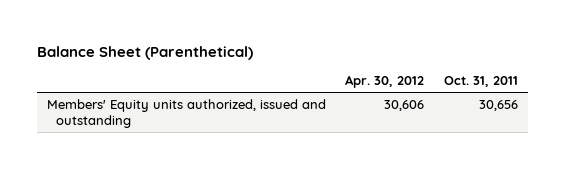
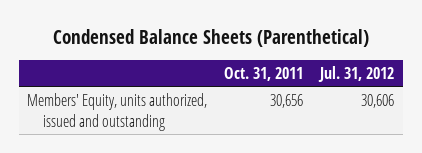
- Balance Sheet (Parenthetical)
+ Condensed Balance Sheets (Parenthetical)
- | Apr. 30, 2012 | Oct. 31, 2011
+ | Oct. 31, 2011 | Jul. 31, 2012
- Members' Equity units authorized, issued and outstanding | 30,606 | 30,656
+ Members' Equity, units authorized, issued and outstanding | 30,656 | 30,606

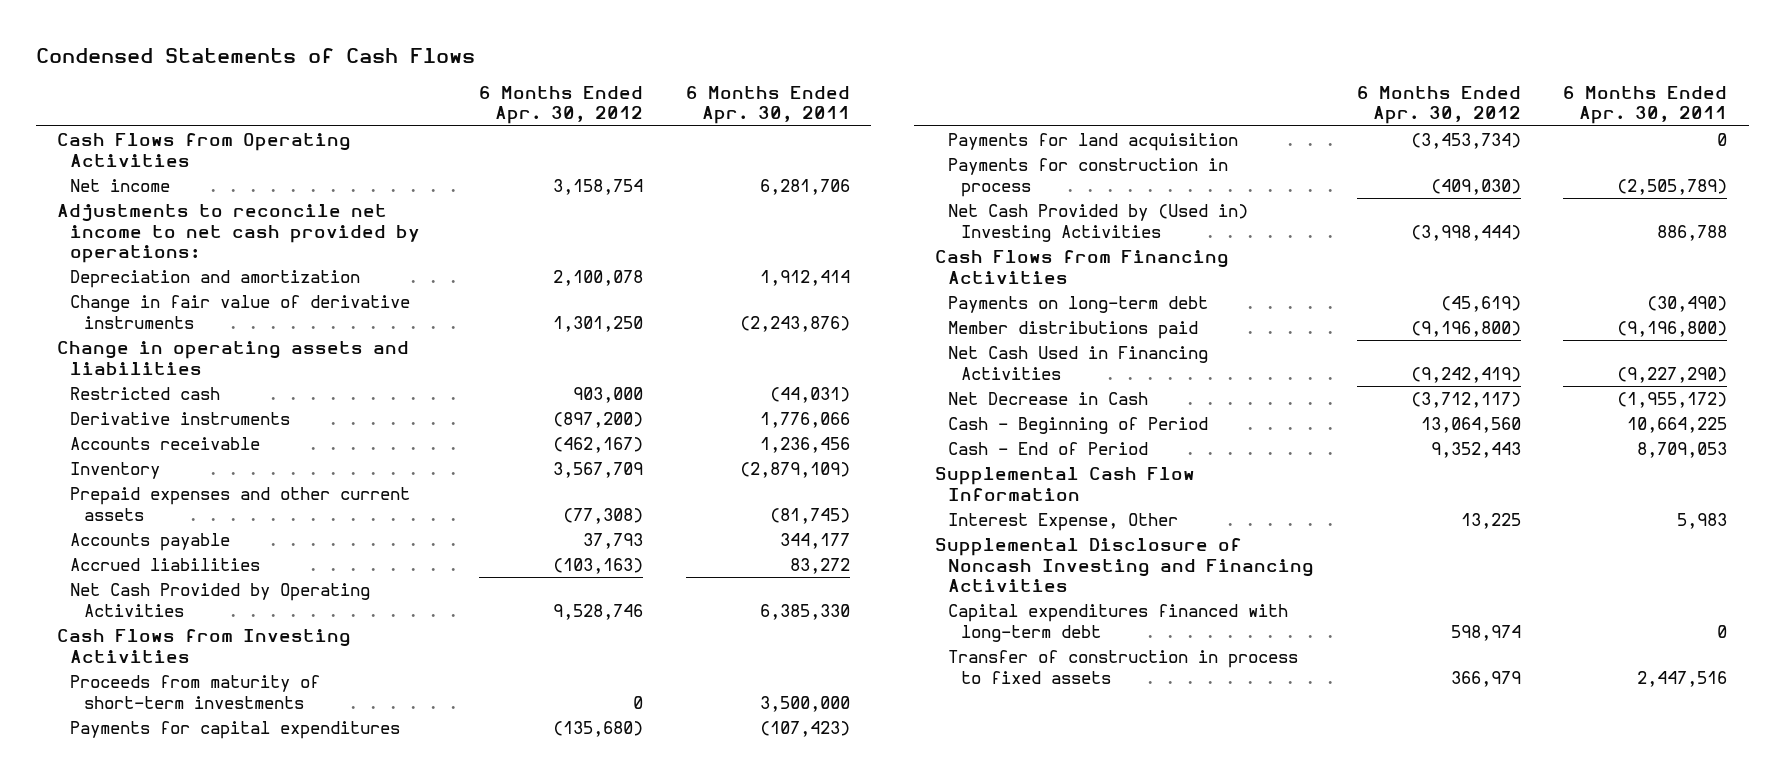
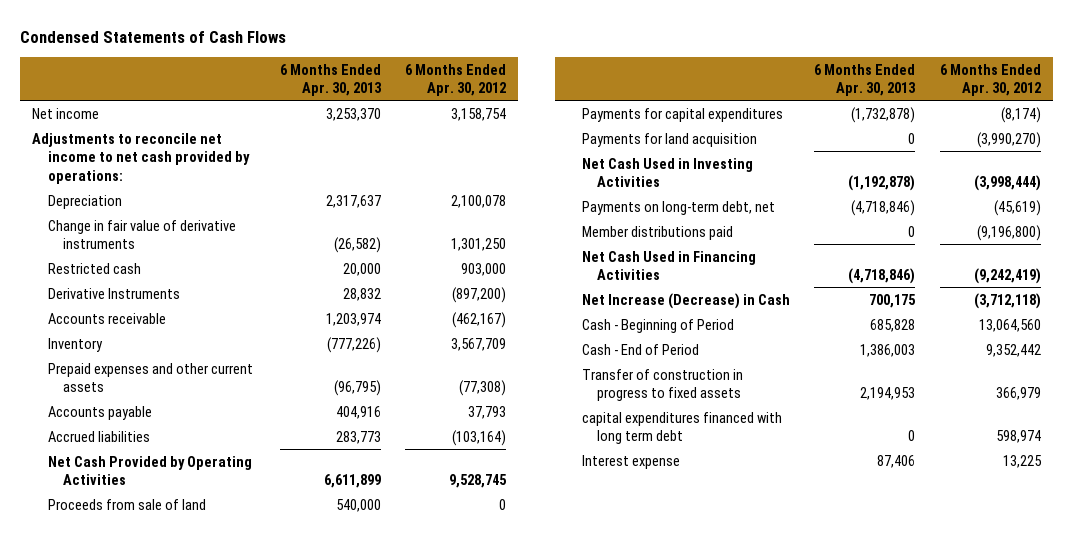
- | 6 Months Ended Apr. 30, 2012 | 6 Months Ended Apr. 30, 2011
+ | 6 Months Ended Apr. 30, 2013 | 6 Months Ended Apr. 30, 2012
- Cash Flows from Operating Activities
- Depreciation and amortization | 2,100,078 | 1,912,414
+ Depreciation | 2,317,637 | 2,100,078
- Change in operating assets and liabilities
- Derivative instruments | (897,200) | 1,776,066
+ Derivative Instruments | 28,832 | (897,200)
- Accrued liabilities | (103,163) | 83,272
- Net Cash Provided by Operating Activities | 9,528,746 | 6,385,330
- Cash Flows from Investing Activities
- Proceeds from maturity of short-term investments | 0 | 3,500,000
- Payments for capital expenditures | (135,680) | (107,423)
- Payments for land acquisition | (3,453,734) | 0
- Payments for construction in process | (409,030) | (2,505,789)
- Net Cash Provided by (Used in) Investing Activities | (3,998,444) | 886,788
- Cash Flows from Financing Activities
- Payments on long-term debt | (45,619) | (30,490)
+ Accrued liabilities | 283,773 | (103,164)
+ Net Cash Provided by Operating Activities | 6,611,899 | 9,528,745
+ Proceeds from sale of land | 540,000 | 0
+ Payments for capital expenditures | (1,732,878) | (8,174)
+ Payments for land acquisition | 0 | (3,990,270)
+ Net Cash Used in Investing Activities | (1,192,878) | (3,998,444)
+ Payments on long-term debt, net | (4,718,846) | (45,619)
- Net Decrease in Cash | (3,712,117) | (1,955,172)
+ Net Increase (Decrease) in Cash | 700,175 | (3,712,118)
- Cash - End of Period | 9,352,443 | 8,709,053
- Supplemental Cash Flow Information
- Interest Expense, Other | 13,225 | 5,983
- Supplemental Disclosure of Noncash Investing and Financing Activities
- Capital expenditures financed with long-term debt | 598,974 | 0
- Transfer of construction in process to fixed assets | 366,979 | 2,447,516
+ Cash - End of Period | 1,386,003 | 9,352,442
+ Transfer of construction in progress to fixed assets | 2,194,953 | 366,979
+ capital expenditures financed with long term debt | 0 | 598,974
+ Interest expense | 87,406 | 13,225

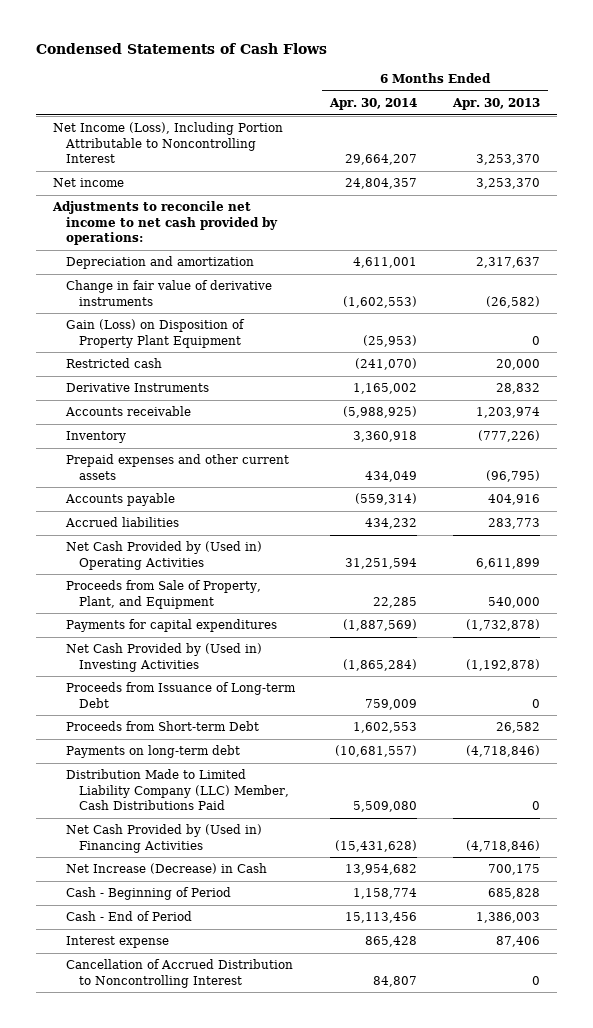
- | 6 Months Ended Apr. 30, 2013 | 6 Months Ended Apr. 30, 2012
+ | 6 Months Ended Apr. 30, 2014 | 6 Months Ended Apr. 30, 2013
+ Net Income (Loss), Including Portion Attributable to Noncontrolling Interest | 29,664,207 | 3,253,370
- Depreciation | 2,317,637 | 2,100,078
+ Depreciation and amortization | 4,611,001 | 2,317,637
+ Gain (Loss) on Disposition of Property Plant Equipment | (25,953) | 0
- Net Cash Provided by Operating Activities | 6,611,899 | 9,528,745
- Proceeds from sale of land | 540,000 | 0
+ Net Cash Provided by (Used in) Operating Activities | 31,251,594 | 6,611,899
+ Proceeds from Sale of Property, Plant, and Equipment | 22,285 | 540,000
- Payments for land acquisition | 0 | (3,990,270)
- Net Cash Used in Investing Activities | (1,192,878) | (3,998,444)
- Payments on long-term debt, net | (4,718,846) | (45,619)
- Member distributions paid | 0 | (9,196,800)
- Net Cash Used in Financing Activities | (4,718,846) | (9,242,419)
+ Net Cash Provided by (Used in) Investing Activities | (1,865,284) | (1,192,878)
+ Proceeds from Issuance of Long-term Debt | 759,009 | 0
+ Proceeds from Short-term Debt | 1,602,553 | 26,582
+ Payments on long-term debt | (10,681,557) | (4,718,846)
+ Distribution Made to Limited Liability Company (LLC) Member, Cash Distributions Paid | 5,509,080 | 0
+ Net Cash Provided by (Used in) Financing Activities | (15,431,628) | (4,718,846)
- Transfer of construction in progress to fixed assets | 2,194,953 | 366,979
- capital expenditures financed with long term debt | 0 | 598,974
+ Cancellation of Accrued Distribution to Noncontrolling Interest | 84,807 | 0

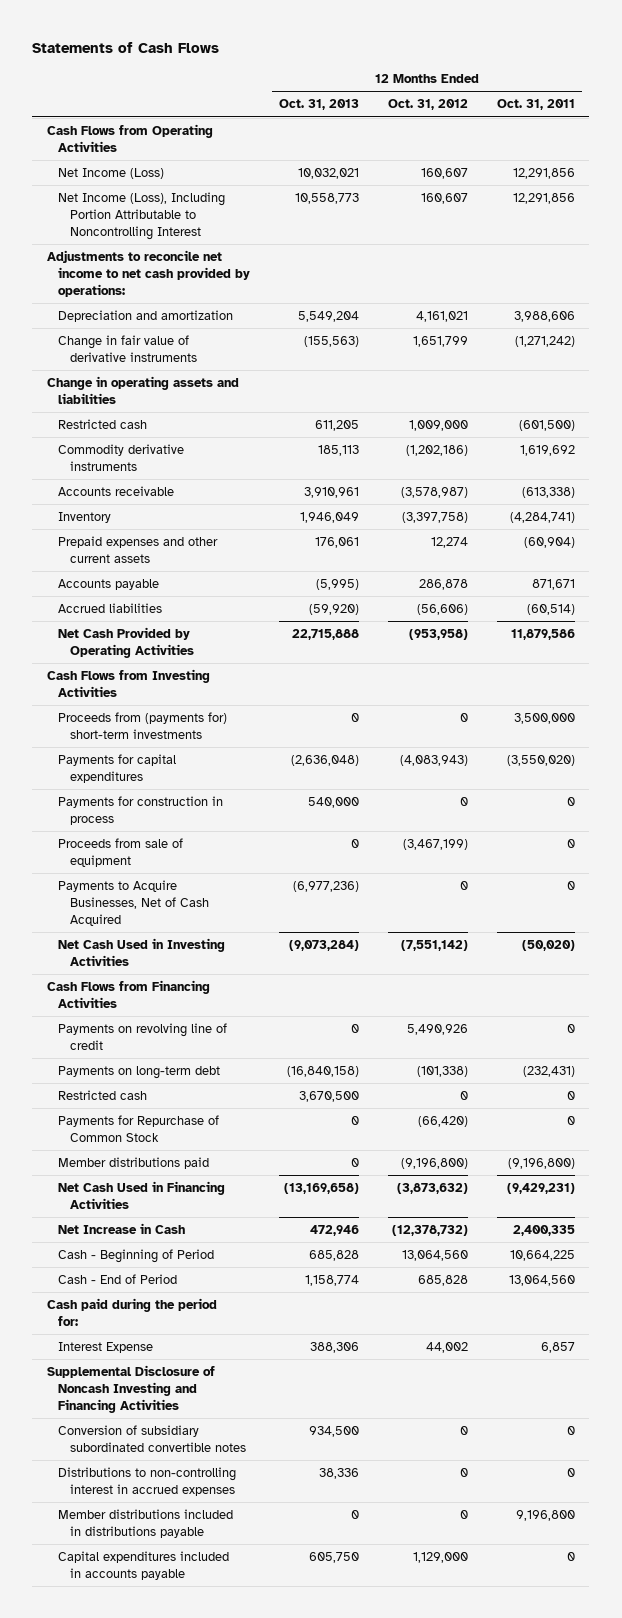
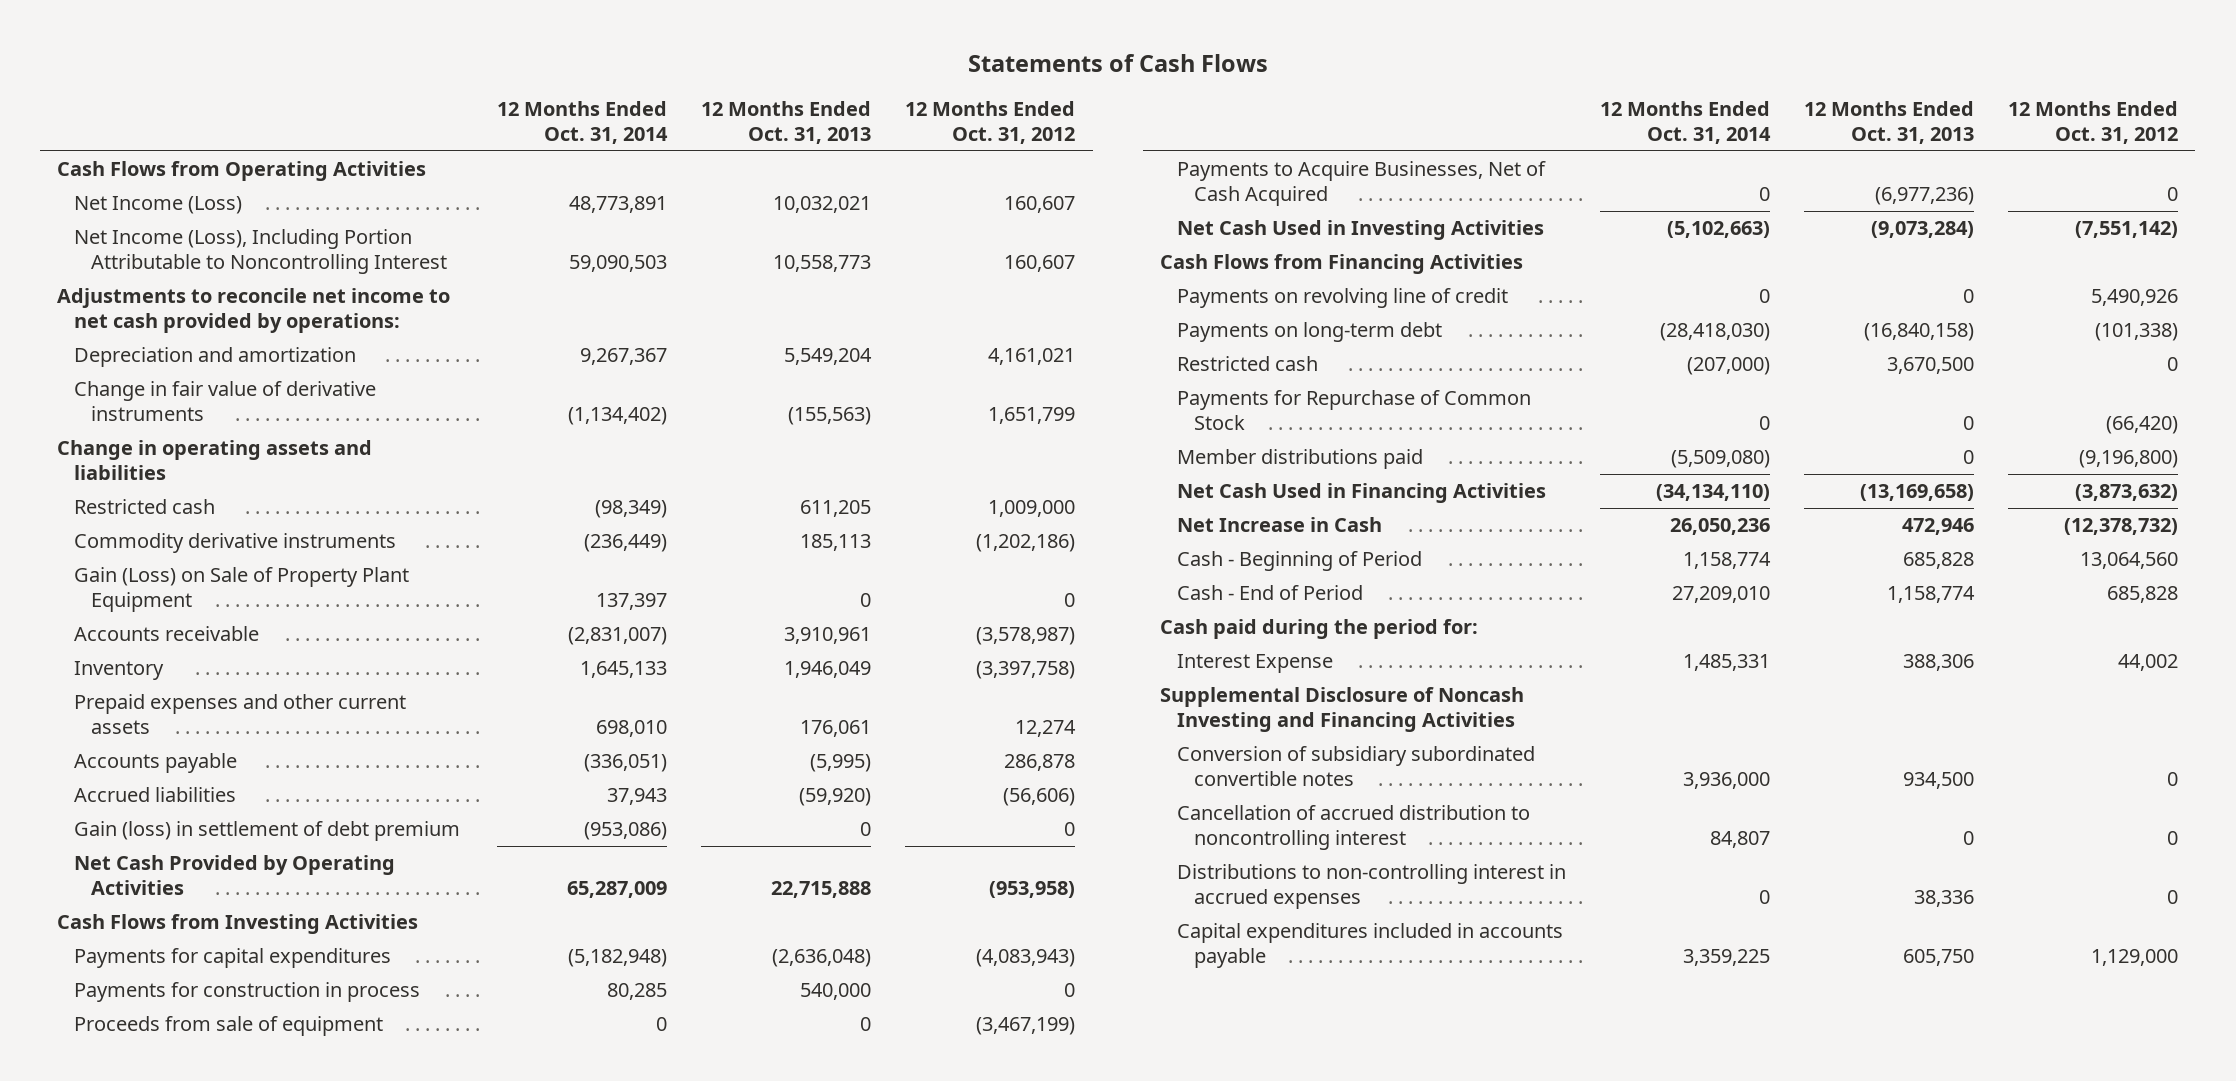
- | 12 Months Ended Oct. 31, 2013 | 12 Months Ended Oct. 31, 2012 | 12 Months Ended Oct. 31, 2011
+ | 12 Months Ended Oct. 31, 2014 | 12 Months Ended Oct. 31, 2013 | 12 Months Ended Oct. 31, 2012
+ Gain (Loss) on Sale of Property Plant Equipment | 137,397 | 0 | 0
+ Gain (loss) in settlement of debt premium | (953,086) | 0 | 0
- Proceeds from (payments for) short-term investments | 0 | 0 | 3,500,000
+ Cancellation of accrued distribution to noncontrolling interest | 84,807 | 0 | 0
- Member distributions included in distributions payable | 0 | 0 | 9,196,800

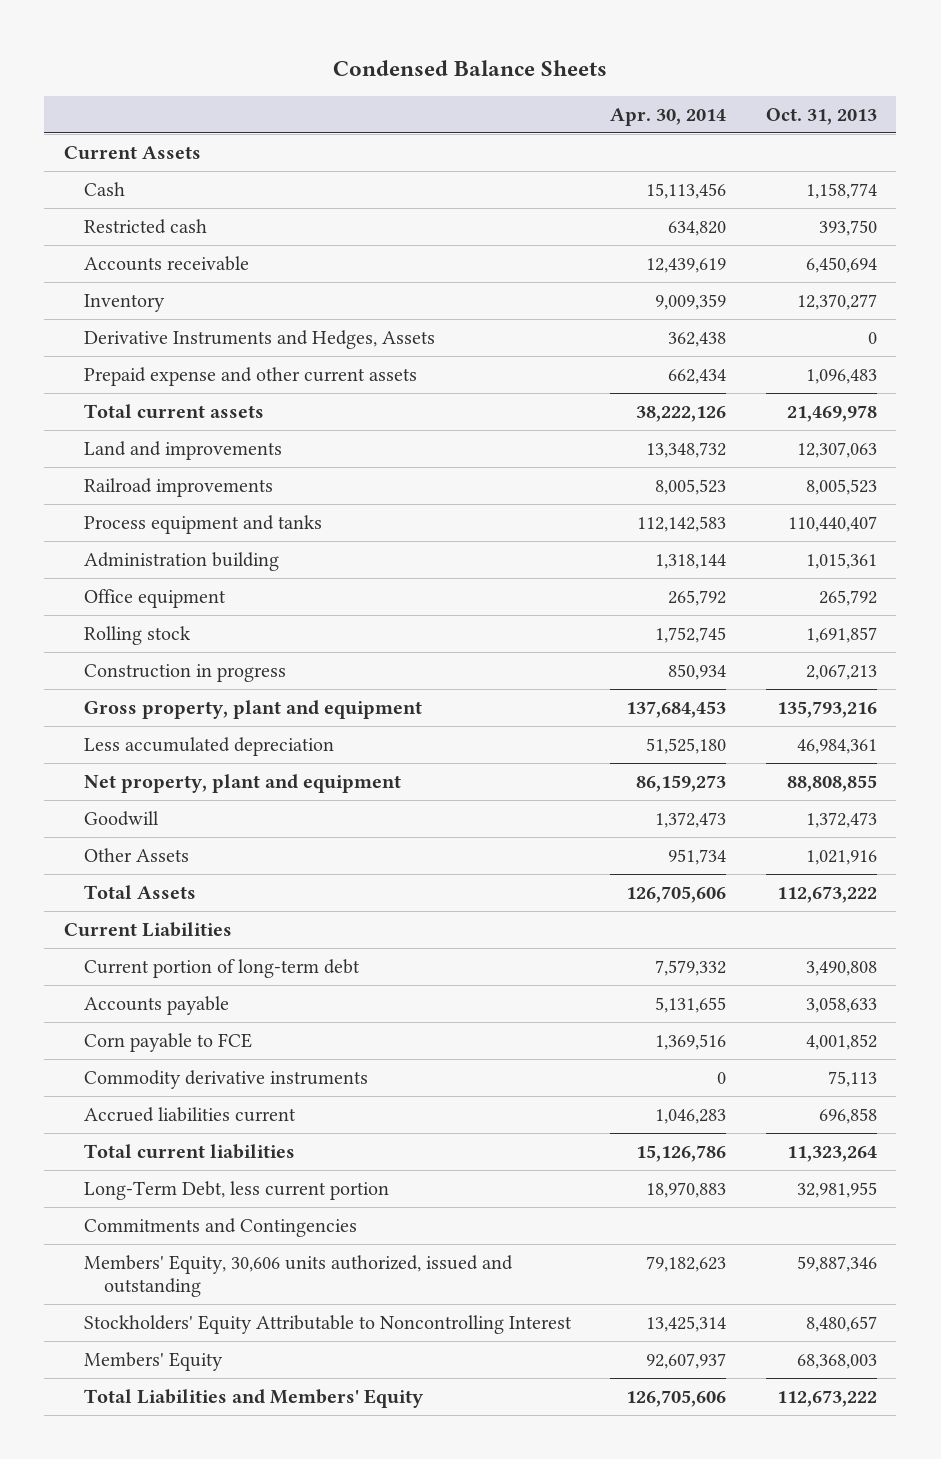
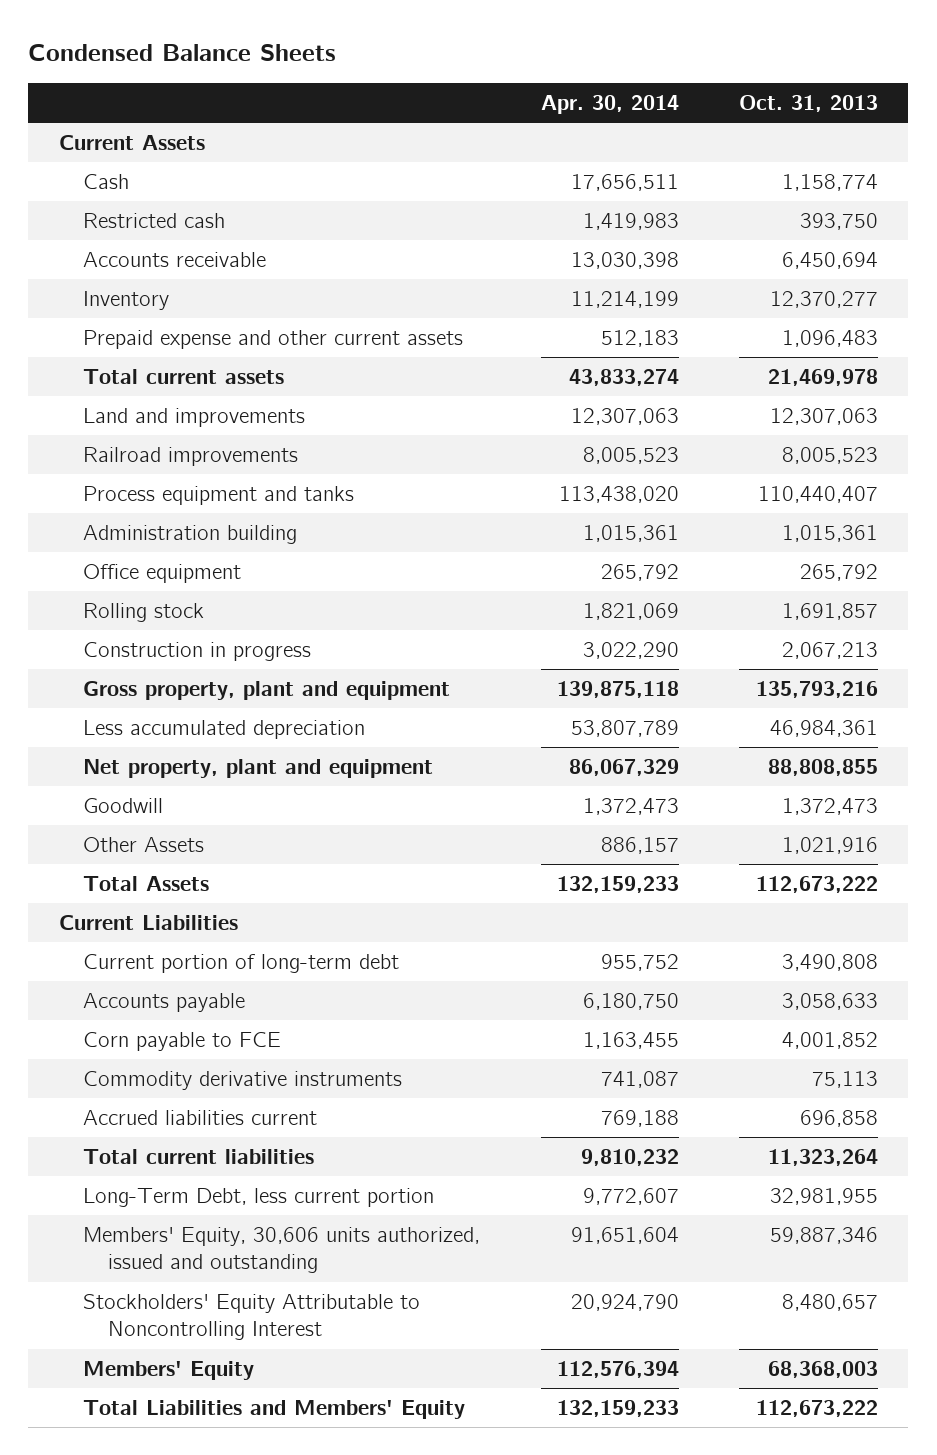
- Cash | 15,113,456 | 1,158,774
- Restricted cash | 634,820 | 393,750
- Accounts receivable | 12,439,619 | 6,450,694
- Inventory | 9,009,359 | 12,370,277
- Derivative Instruments and Hedges, Assets | 362,438 | 0
- Prepaid expense and other current assets | 662,434 | 1,096,483
- Total current assets | 38,222,126 | 21,469,978
- Land and improvements | 13,348,732 | 12,307,063
+ Cash | 17,656,511 | 1,158,774
+ Restricted cash | 1,419,983 | 393,750
+ Accounts receivable | 13,030,398 | 6,450,694
+ Inventory | 11,214,199 | 12,370,277
+ Prepaid expense and other current assets | 512,183 | 1,096,483
+ Total current assets | 43,833,274 | 21,469,978
+ Land and improvements | 12,307,063 | 12,307,063
- Process equipment and tanks | 112,142,583 | 110,440,407
- Administration building | 1,318,144 | 1,015,361
+ Process equipment and tanks | 113,438,020 | 110,440,407
+ Administration building | 1,015,361 | 1,015,361
- Rolling stock | 1,752,745 | 1,691,857
- Construction in progress | 850,934 | 2,067,213
- Gross property, plant and equipment | 137,684,453 | 135,793,216
- Less accumulated depreciation | 51,525,180 | 46,984,361
- Net property, plant and equipment | 86,159,273 | 88,808,855
+ Rolling stock | 1,821,069 | 1,691,857
+ Construction in progress | 3,022,290 | 2,067,213
+ Gross property, plant and equipment | 139,875,118 | 135,793,216
+ Less accumulated depreciation | 53,807,789 | 46,984,361
+ Net property, plant and equipment | 86,067,329 | 88,808,855
- Other Assets | 951,734 | 1,021,916
- Total Assets | 126,705,606 | 112,673,222
+ Other Assets | 886,157 | 1,021,916
+ Total Assets | 132,159,233 | 112,673,222
- Current portion of long-term debt | 7,579,332 | 3,490,808
- Accounts payable | 5,131,655 | 3,058,633
- Corn payable to FCE | 1,369,516 | 4,001,852
- Commodity derivative instruments | 0 | 75,113
- Accrued liabilities current | 1,046,283 | 696,858
- Total current liabilities | 15,126,786 | 11,323,264
- Long-Term Debt, less current portion | 18,970,883 | 32,981,955
- Commitments and Contingencies
- Members' Equity, 30,606 units authorized, issued and outstanding | 79,182,623 | 59,887,346
- Stockholders' Equity Attributable to Noncontrolling Interest | 13,425,314 | 8,480,657
- Members' Equity | 92,607,937 | 68,368,003
- Total Liabilities and Members' Equity | 126,705,606 | 112,673,222
+ Current portion of long-term debt | 955,752 | 3,490,808
+ Accounts payable | 6,180,750 | 3,058,633
+ Corn payable to FCE | 1,163,455 | 4,001,852
+ Commodity derivative instruments | 741,087 | 75,113
+ Accrued liabilities current | 769,188 | 696,858
+ Total current liabilities | 9,810,232 | 11,323,264
+ Long-Term Debt, less current portion | 9,772,607 | 32,981,955
+ Members' Equity, 30,606 units authorized, issued and outstanding | 91,651,604 | 59,887,346
+ Stockholders' Equity Attributable to Noncontrolling Interest | 20,924,790 | 8,480,657
+ Members' Equity | 112,576,394 | 68,368,003
+ Total Liabilities and Members' Equity | 132,159,233 | 112,673,222

